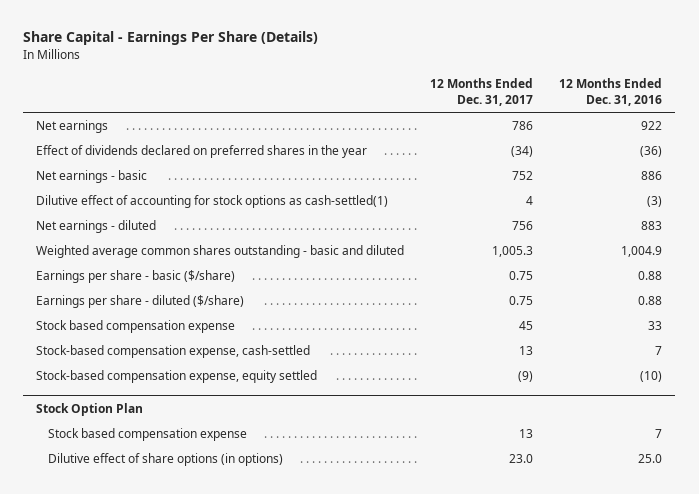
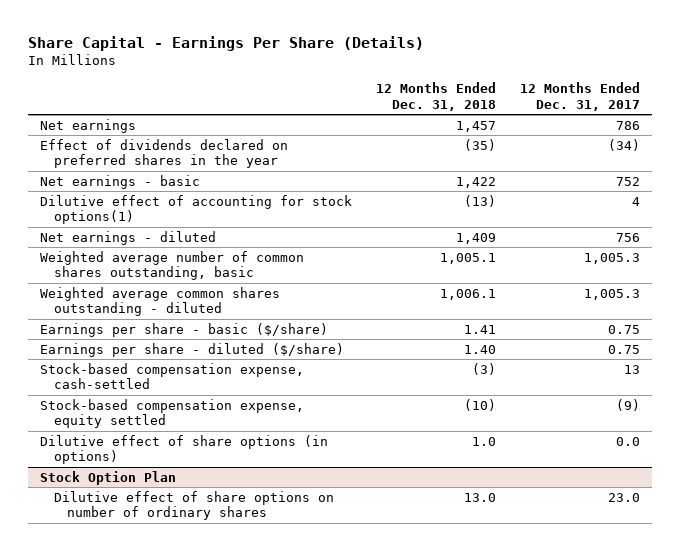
- | 12 Months Ended Dec. 31, 2017 | 12 Months Ended Dec. 31, 2016
+ | 12 Months Ended Dec. 31, 2018 | 12 Months Ended Dec. 31, 2017
- Dilutive effect of accounting for stock options as cash-settled(1) | 4 | (3)
+ Dilutive effect of accounting for stock options(1) | (13) | 4
- Weighted average common shares outstanding - basic and diluted | 1,005.3 | 1,004.9
+ Weighted average number of common shares outstanding, basic | 1,005.1 | 1,005.3
+ Weighted average common shares outstanding - diluted | 1,006.1 | 1,005.3
- Stock based compensation expense | 45 | 33
+ Dilutive effect of share options (in options) | 1.0 | 0.0
@ Stock Option Plan
- Stock based compensation expense | 13 | 7
- Dilutive effect of share options (in options) | 23.0 | 25.0
+ Dilutive effect of share options on number of ordinary shares | 13.0 | 23.0

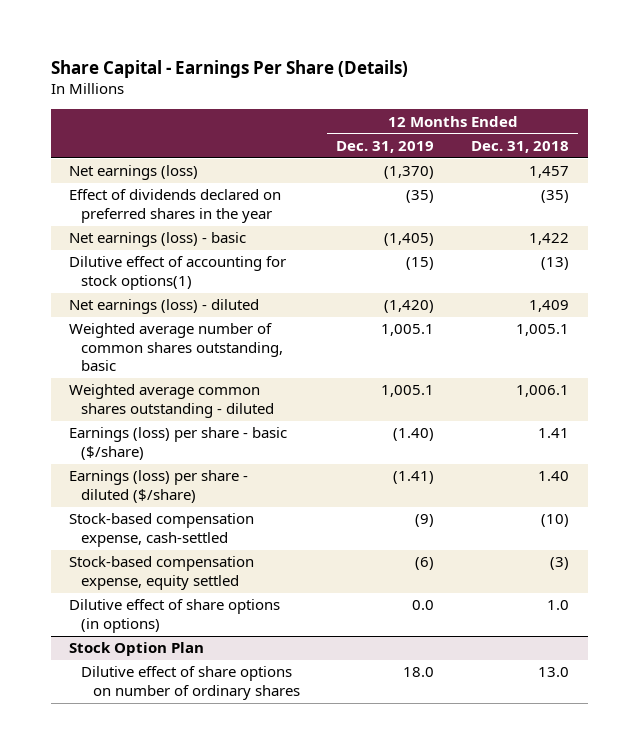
- | 12 Months Ended Dec. 31, 2018 | 12 Months Ended Dec. 31, 2017
+ | 12 Months Ended Dec. 31, 2019 | 12 Months Ended Dec. 31, 2018
- Net earnings | 1,457 | 786
+ Net earnings (loss) | (1,370) | 1,457
- Net earnings - basic | 1,422 | 752
+ Net earnings (loss) - basic | (1,405) | 1,422
- Net earnings - diluted | 1,409 | 756
+ Net earnings (loss) - diluted | (1,420) | 1,409
- Earnings per share - basic ($/share) | 1.41 | 0.75
- Earnings per share - diluted ($/share) | 1.40 | 0.75
- Stock-based compensation expense, cash-settled | (3) | 13
- Stock-based compensation expense, equity settled | (10) | (9)
+ Earnings (loss) per share - basic ($/share) | (1.40) | 1.41
+ Earnings (loss) per share - diluted ($/share) | (1.41) | 1.40
+ Stock-based compensation expense, cash-settled | (9) | (10)
+ Stock-based compensation expense, equity settled | (6) | (3)

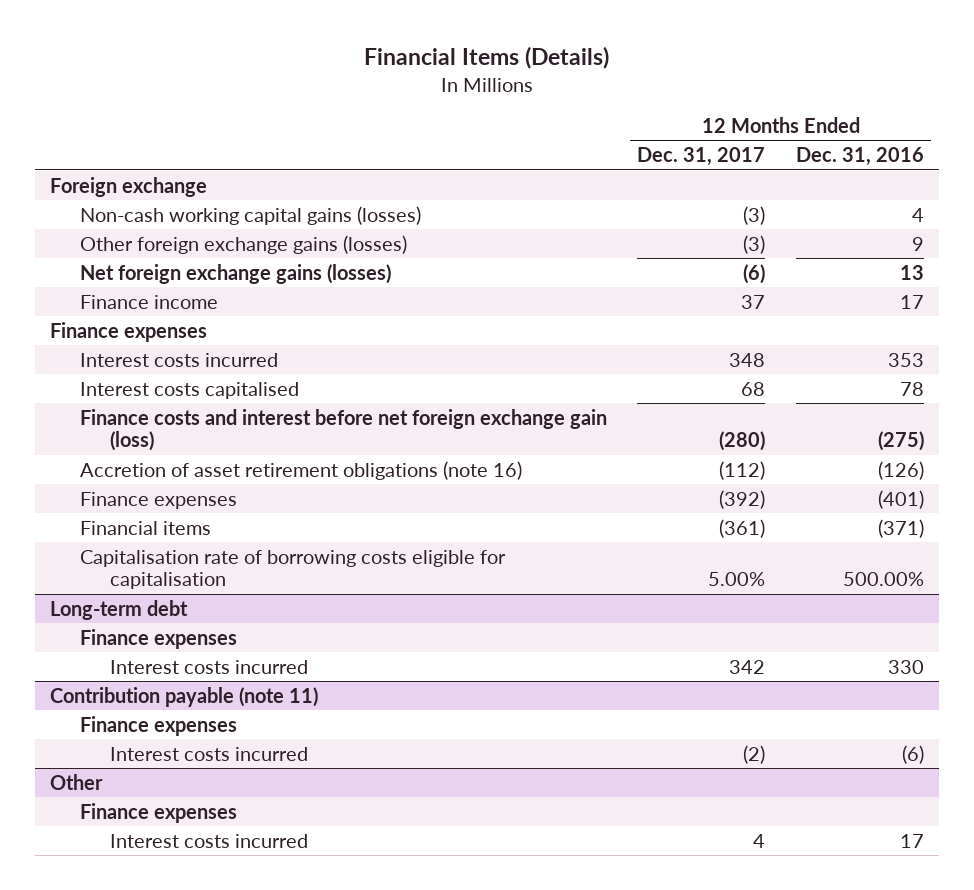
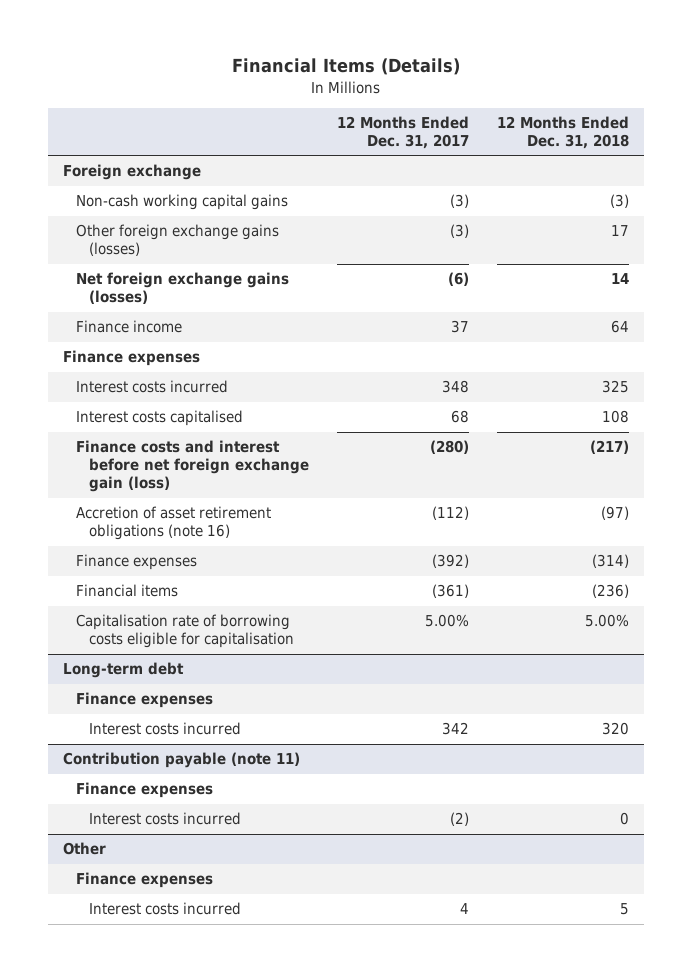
- | 12 Months Ended Dec. 31, 2017 | 12 Months Ended Dec. 31, 2016
+ | 12 Months Ended Dec. 31, 2017 | 12 Months Ended Dec. 31, 2018
- Non-cash working capital gains (losses) | (3) | 4
+ Non-cash working capital gains | (3) | (3)

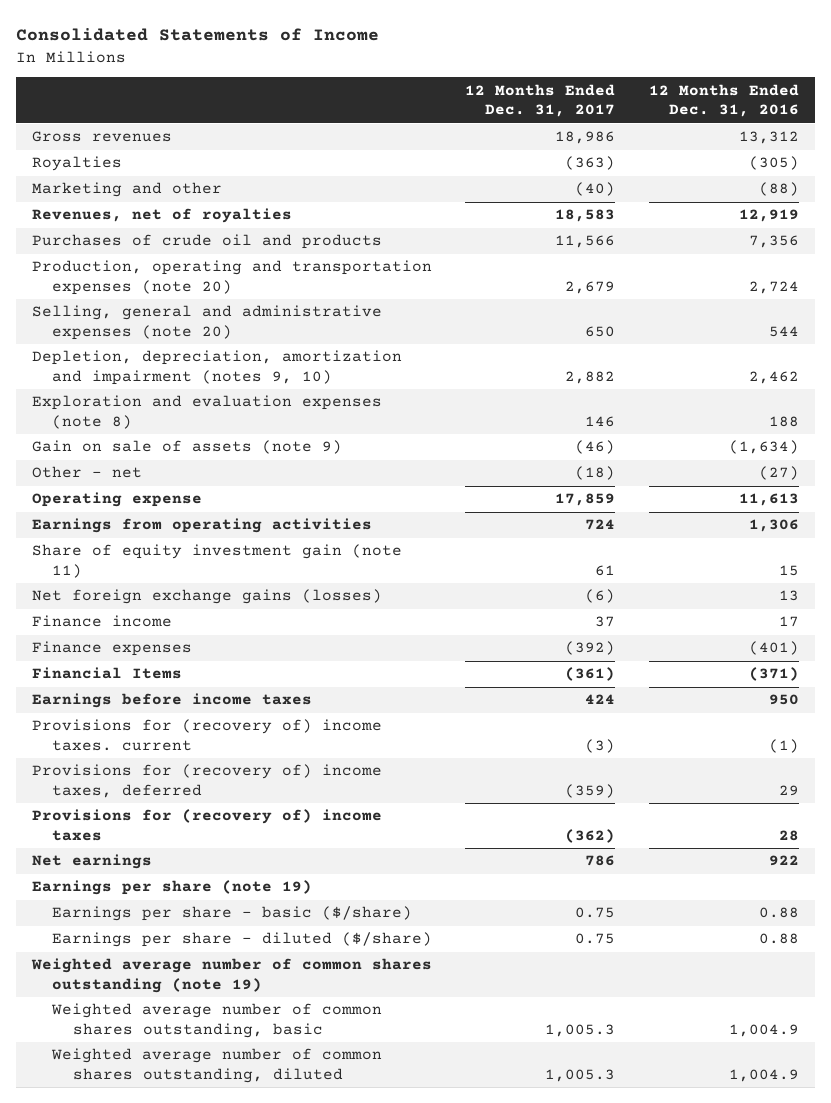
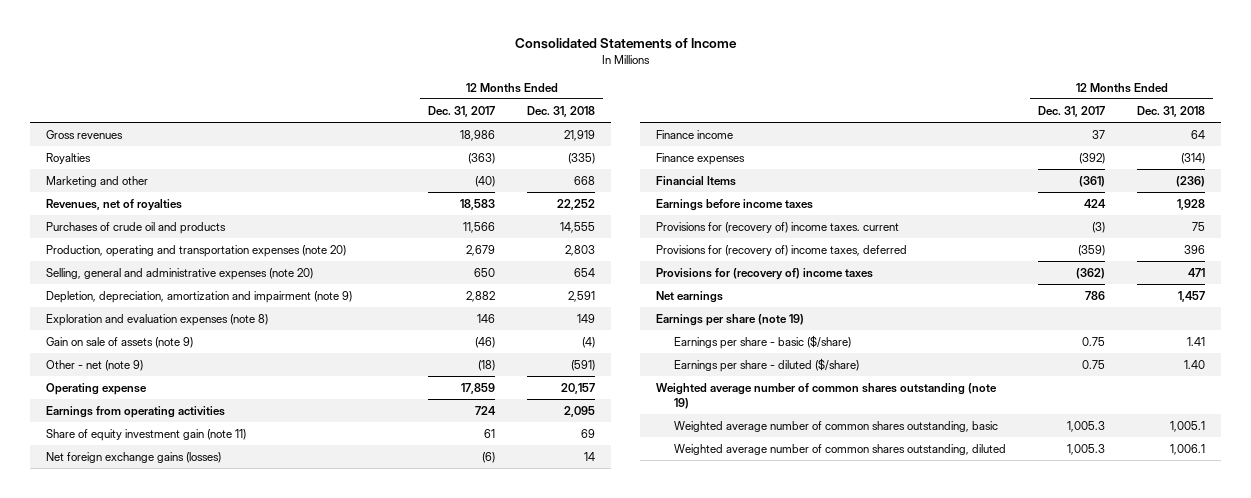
- | 12 Months Ended Dec. 31, 2017 | 12 Months Ended Dec. 31, 2016
+ | 12 Months Ended Dec. 31, 2017 | 12 Months Ended Dec. 31, 2018
- Depletion, depreciation, amortization and impairment (notes 9, 10) | 2,882 | 2,462
+ Depletion, depreciation, amortization and impairment (note 9) | 2,882 | 2,591
- Other - net | (18) | (27)
+ Other - net (note 9) | (18) | (591)

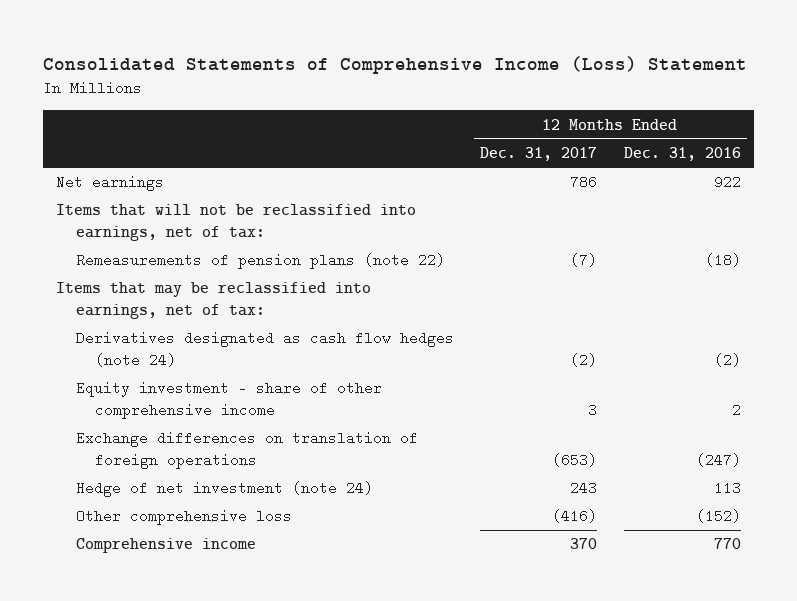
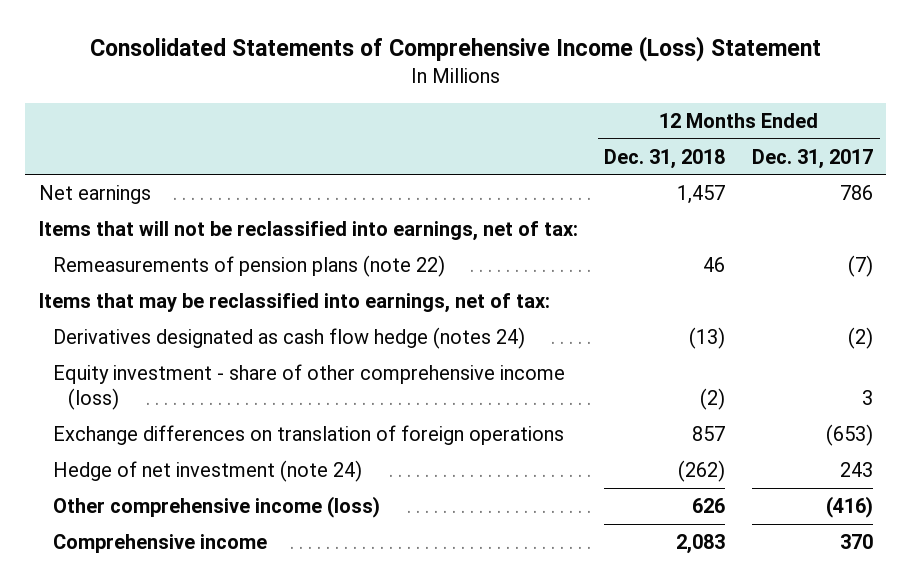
- | 12 Months Ended Dec. 31, 2017 | 12 Months Ended Dec. 31, 2016
+ | 12 Months Ended Dec. 31, 2018 | 12 Months Ended Dec. 31, 2017
- Derivatives designated as cash flow hedges (note 24) | (2) | (2)
- Equity investment - share of other comprehensive income | 3 | 2
+ Derivatives designated as cash flow hedge (notes 24) | (13) | (2)
+ Equity investment - share of other comprehensive income (loss) | (2) | 3
- Other comprehensive loss | (416) | (152)
+ Other comprehensive income (loss) | 626 | (416)

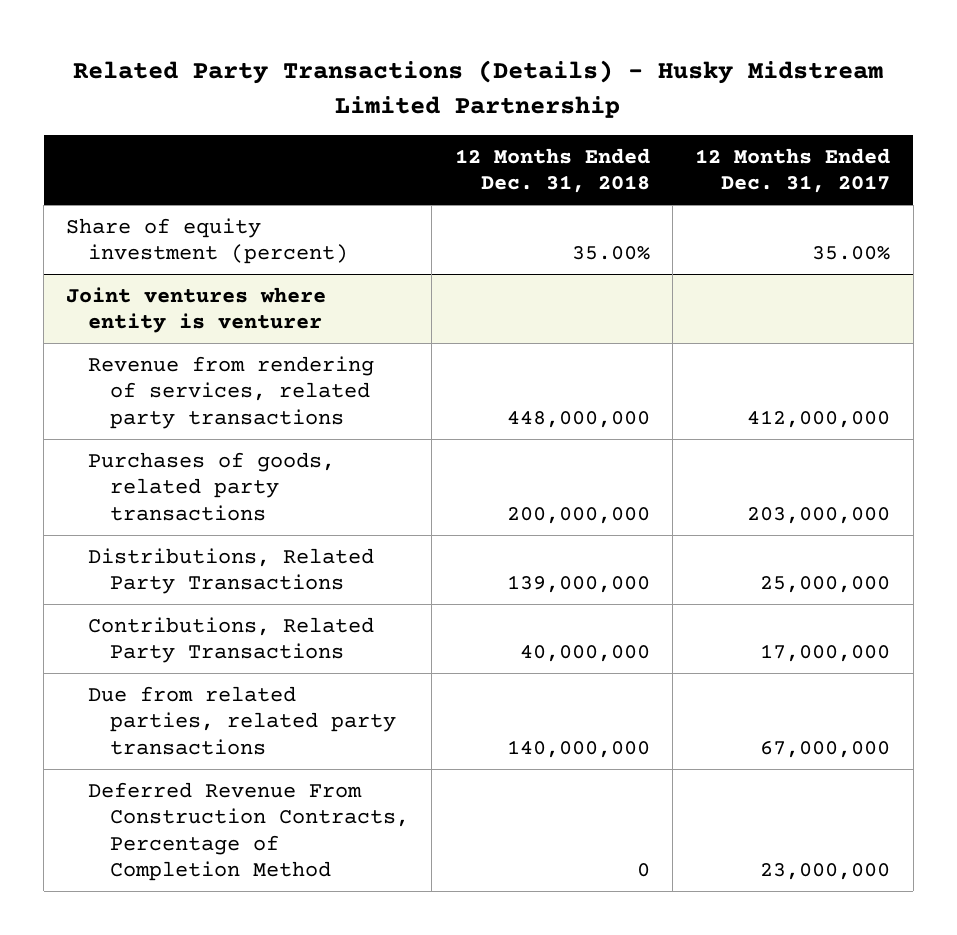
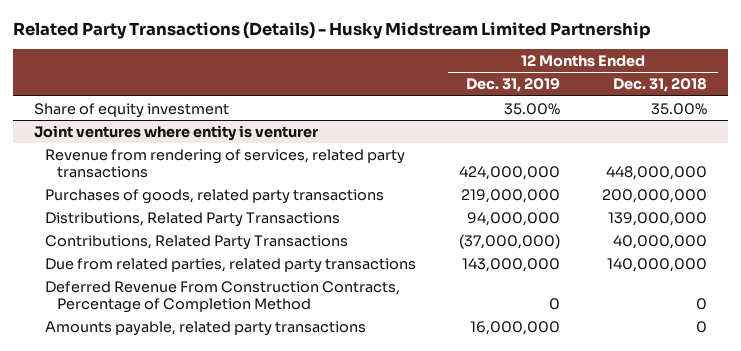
- | 12 Months Ended Dec. 31, 2018 | 12 Months Ended Dec. 31, 2017
+ | 12 Months Ended Dec. 31, 2019 | 12 Months Ended Dec. 31, 2018
- Share of equity investment (percent) | 35.00% | 35.00%
+ Share of equity investment | 35.00% | 35.00%
@ Joint ventures where entity is venturer
+ Amounts payable, related party transactions | 16,000,000 | 0

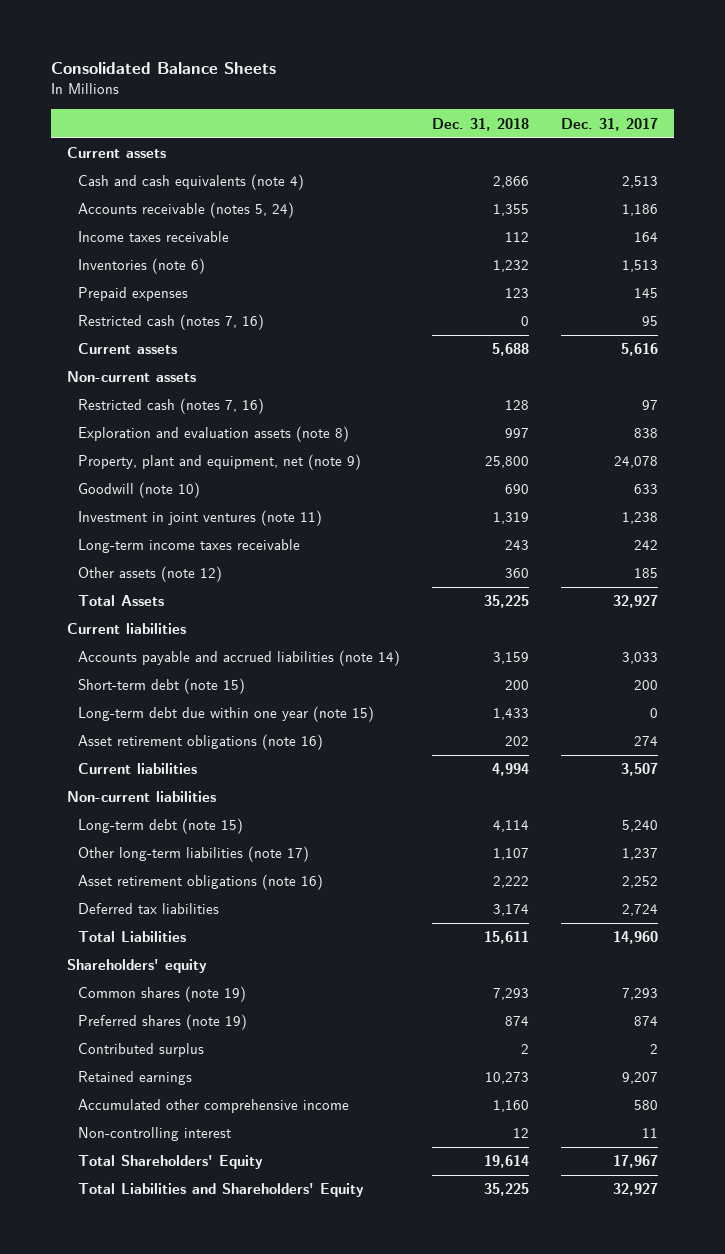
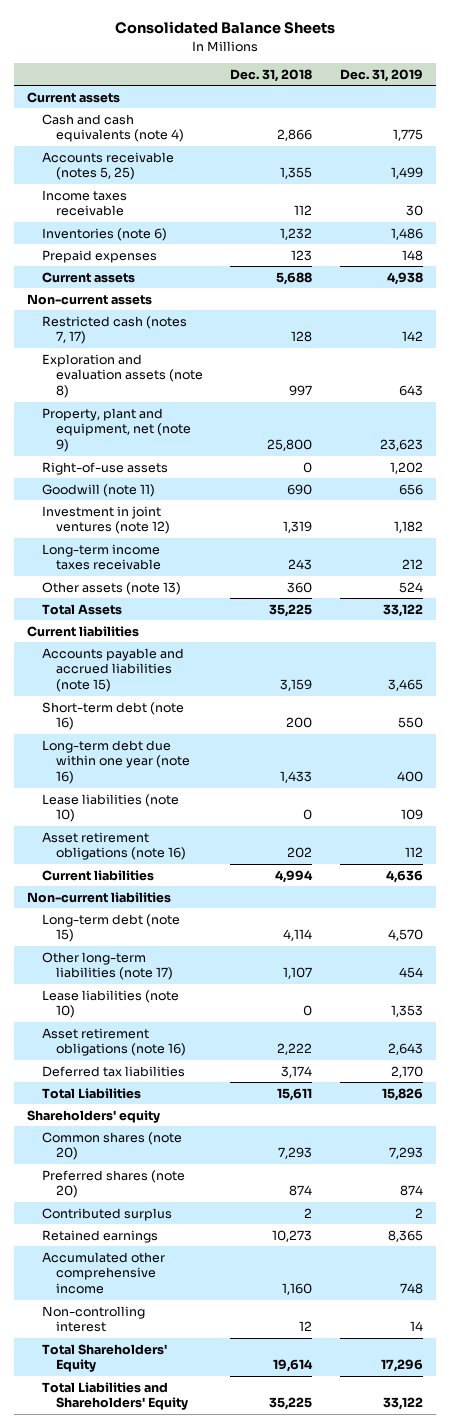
- | Dec. 31, 2018 | Dec. 31, 2017
+ | Dec. 31, 2018 | Dec. 31, 2019
- Accounts receivable (notes 5, 24) | 1,355 | 1,186
+ Accounts receivable (notes 5, 25) | 1,355 | 1,499
- Restricted cash (notes 7, 16) | 0 | 95
- Restricted cash (notes 7, 16) | 128 | 97
+ Restricted cash (notes 7, 17) | 128 | 142
- Goodwill (note 10) | 690 | 633
- Investment in joint ventures (note 11) | 1,319 | 1,238
+ Right-of-use assets | 0 | 1,202
+ Goodwill (note 11) | 690 | 656
+ Investment in joint ventures (note 12) | 1,319 | 1,182
- Other assets (note 12) | 360 | 185
+ Other assets (note 13) | 360 | 524
- Accounts payable and accrued liabilities (note 14) | 3,159 | 3,033
- Short-term debt (note 15) | 200 | 200
- Long-term debt due within one year (note 15) | 1,433 | 0
+ Accounts payable and accrued liabilities (note 15) | 3,159 | 3,465
+ Short-term debt (note 16) | 200 | 550
+ Long-term debt due within one year (note 16) | 1,433 | 400
+ Lease liabilities (note 10) | 0 | 109
+ Lease liabilities (note 10) | 0 | 1,353
- Common shares (note 19) | 7,293 | 7,293
- Preferred shares (note 19) | 874 | 874
+ Common shares (note 20) | 7,293 | 7,293
+ Preferred shares (note 20) | 874 | 874

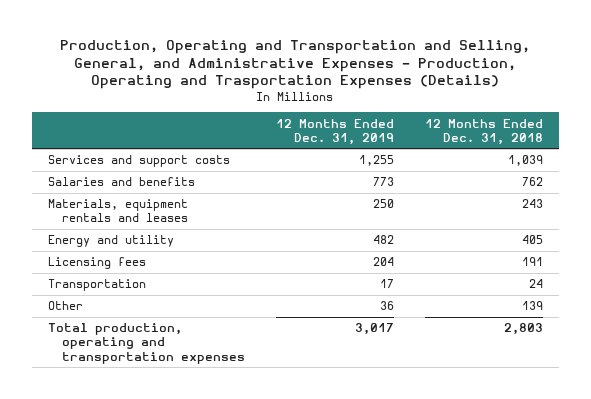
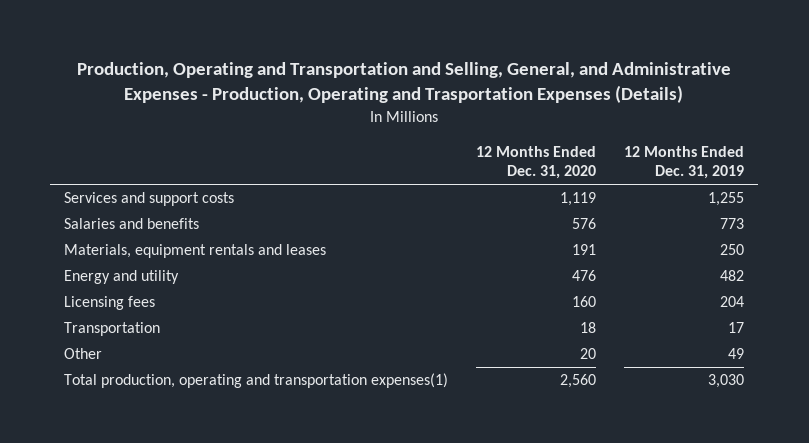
- | 12 Months Ended Dec. 31, 2019 | 12 Months Ended Dec. 31, 2018
+ | 12 Months Ended Dec. 31, 2020 | 12 Months Ended Dec. 31, 2019
- Other | 36 | 139
- Total production, operating and transportation expenses | 3,017 | 2,803
+ Other | 20 | 49
+ Total production, operating and transportation expenses(1) | 2,560 | 3,030

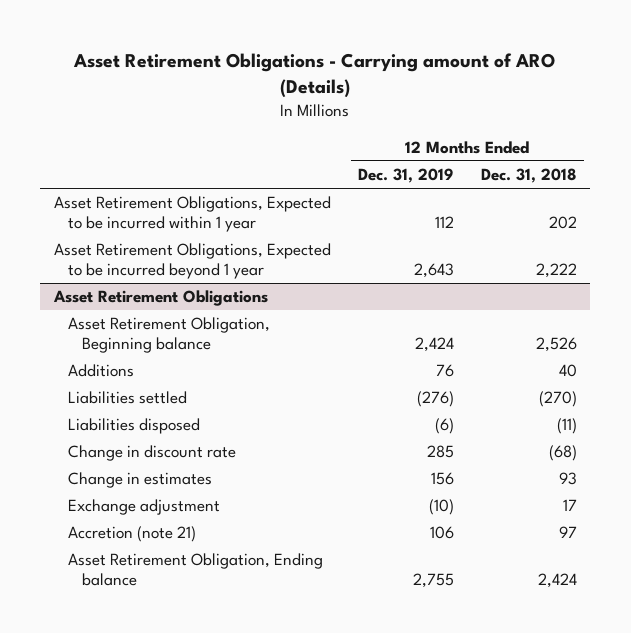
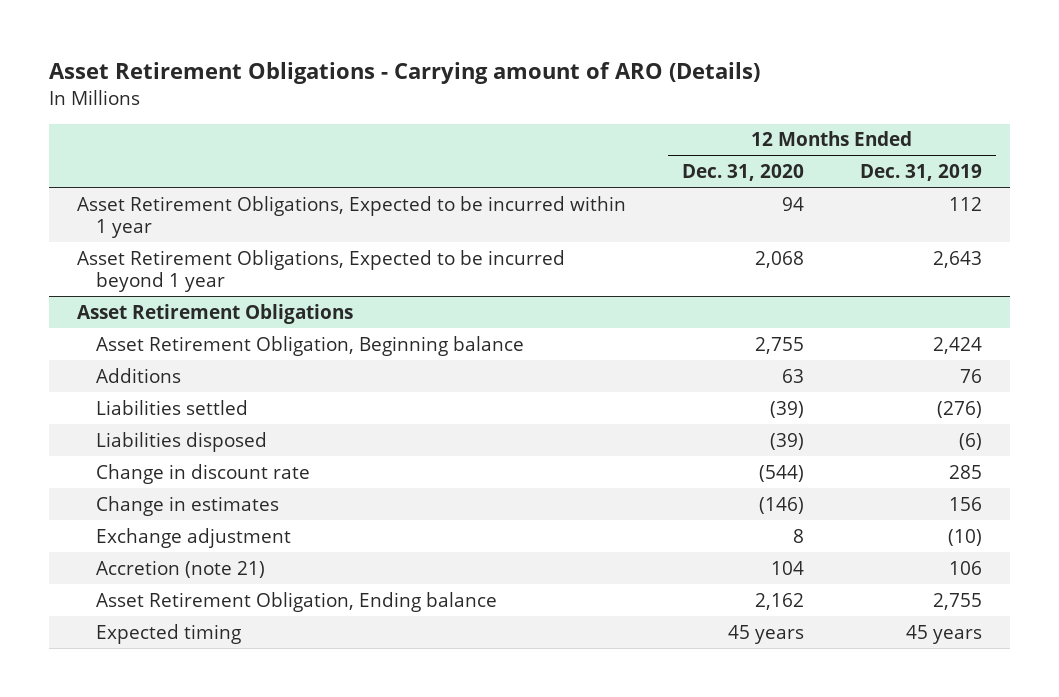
- | 12 Months Ended Dec. 31, 2019 | 12 Months Ended Dec. 31, 2018
+ | 12 Months Ended Dec. 31, 2020 | 12 Months Ended Dec. 31, 2019
@ Asset Retirement Obligations
+ Expected timing | 45 years | 45 years

